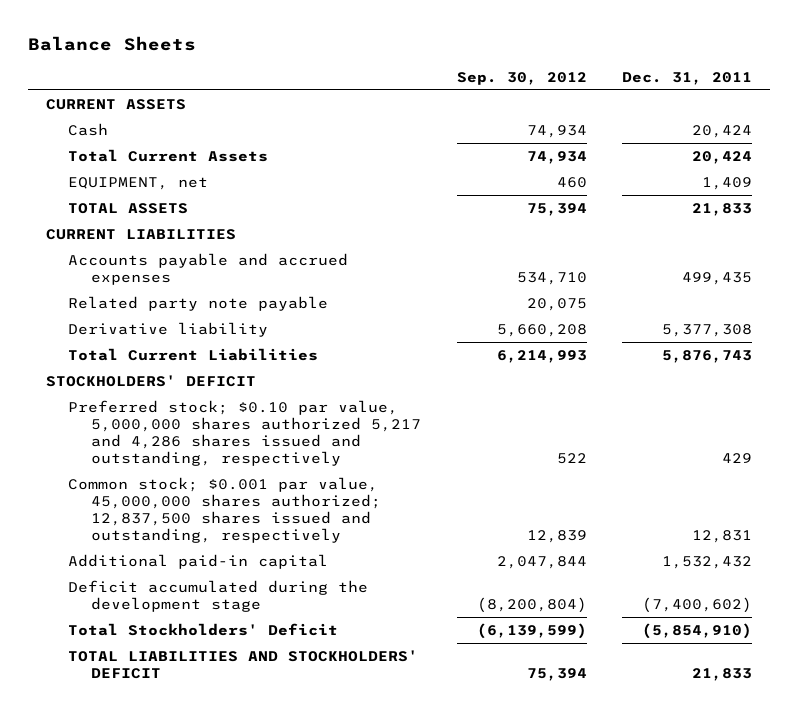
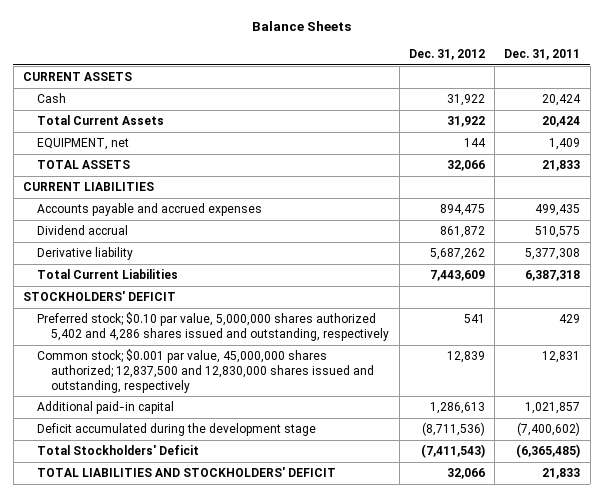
- | Sep. 30, 2012 | Dec. 31, 2011
+ | Dec. 31, 2012 | Dec. 31, 2011
- Related party note payable | 20,075 |
+ Dividend accrual | 861,872 | 510,575
- Total Current Liabilities | 6,214,993 | 5,876,743
+ Total Current Liabilities | 7,443,609 | 6,387,318
- Preferred stock; $0.10 par value, 5,000,000 shares authorized 5,217 and 4,286 shares issued and outstanding, respectively | 522 | 429
- Common stock; $0.001 par value, 45,000,000 shares authorized; 12,837,500 shares issued and outstanding, respectively | 12,839 | 12,831
- Additional paid-in capital | 2,047,844 | 1,532,432
+ Preferred stock; $0.10 par value, 5,000,000 shares authorized 5,402 and 4,286 shares issued and outstanding, respectively | 541 | 429
+ Common stock; $0.001 par value, 45,000,000 shares authorized; 12,837,500 and 12,830,000 shares issued and outstanding, respectively | 12,839 | 12,831
+ Additional paid-in capital | 1,286,613 | 1,021,857
- Total Stockholders' Deficit | (6,139,599) | (5,854,910)
+ Total Stockholders' Deficit | (7,411,543) | (6,365,485)

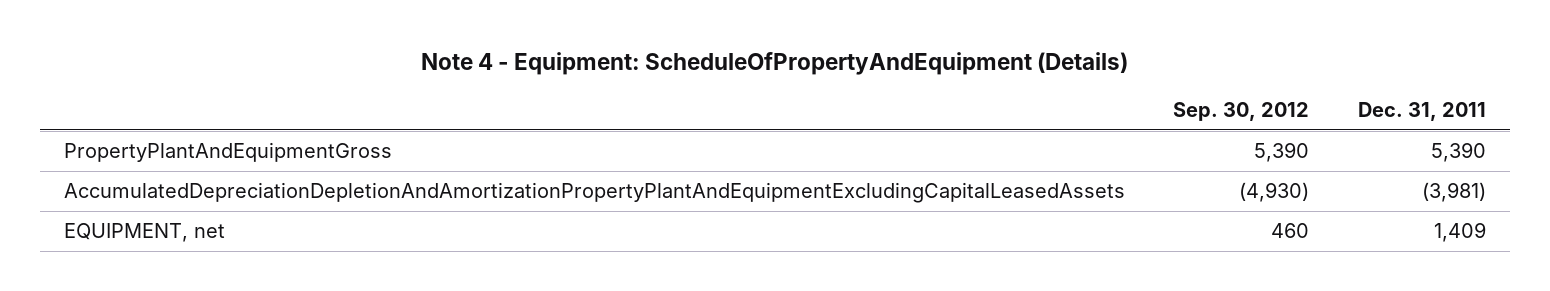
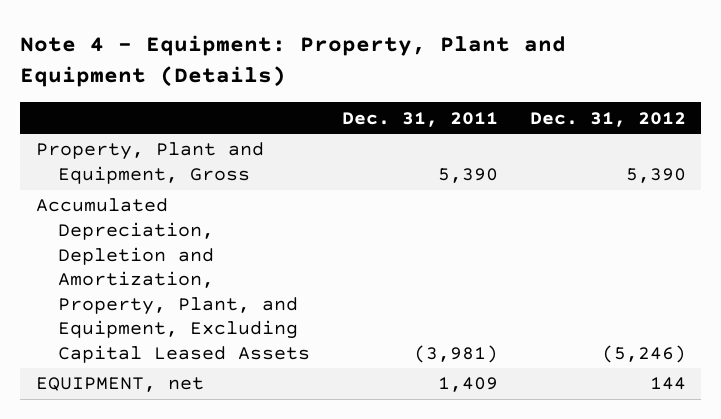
- Note 4 - Equipment: ScheduleOfPropertyAndEquipment (Details)
+ Note 4 - Equipment: Property, Plant and Equipment (Details)
- | Sep. 30, 2012 | Dec. 31, 2011
+ | Dec. 31, 2011 | Dec. 31, 2012
- PropertyPlantAndEquipmentGross | 5,390 | 5,390
- AccumulatedDepreciationDepletionAndAmortizationPropertyPlantAndEquipmentExcludingCapitalLeasedAssets | (4,930) | (3,981)
+ Property, Plant and Equipment, Gross | 5,390 | 5,390
+ Accumulated Depreciation, Depletion and Amortization, Property, Plant, and Equipment, Excluding Capital Leased Assets | (3,981) | (5,246)

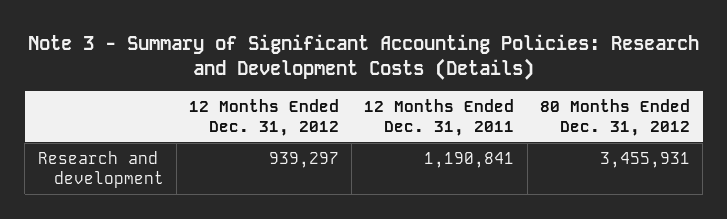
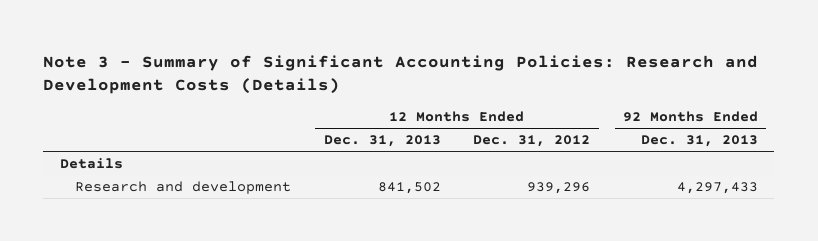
- | 12 Months Ended Dec. 31, 2012 | 12 Months Ended Dec. 31, 2011 | 80 Months Ended Dec. 31, 2012
+ | 12 Months Ended Dec. 31, 2013 | 12 Months Ended Dec. 31, 2012 | 92 Months Ended Dec. 31, 2013
- Research and development | 939,297 | 1,190,841 | 3,455,931
+ Details
+ Research and development | 841,502 | 939,296 | 4,297,433

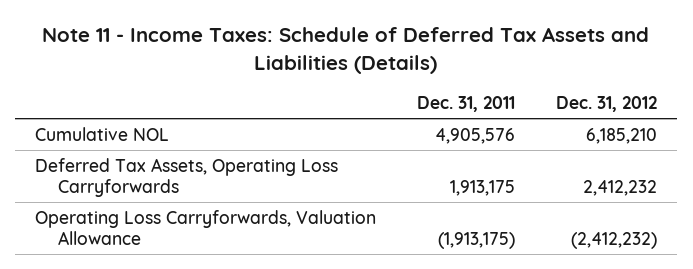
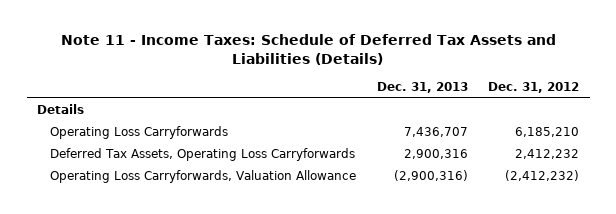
- | Dec. 31, 2011 | Dec. 31, 2012
+ | Dec. 31, 2013 | Dec. 31, 2012
- Cumulative NOL | 4,905,576 | 6,185,210
+ Details
+ Operating Loss Carryforwards | 7,436,707 | 6,185,210

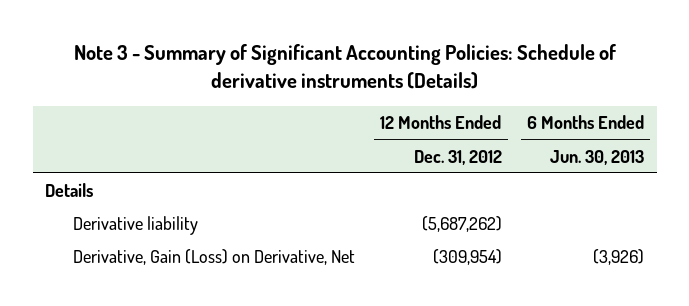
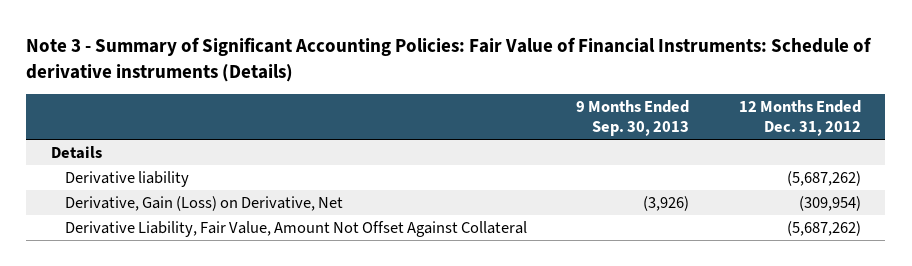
- Note 3 - Summary of Significant Accounting Policies: Schedule of derivative instruments (Details)
+ Note 3 - Summary of Significant Accounting Policies: Fair Value of Financial Instruments: Schedule of derivative instruments (Details)
- | 12 Months Ended Dec. 31, 2012 | 6 Months Ended Jun. 30, 2013
+ | 9 Months Ended Sep. 30, 2013 | 12 Months Ended Dec. 31, 2012
+ Derivative Liability, Fair Value, Amount Not Offset Against Collateral | | (5,687,262)

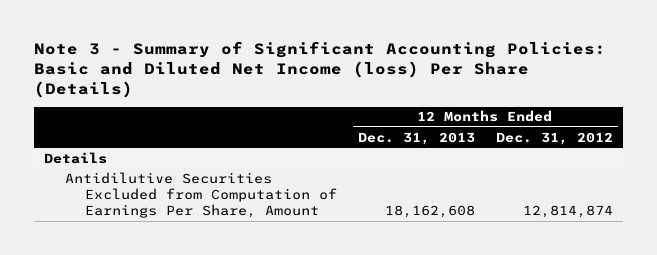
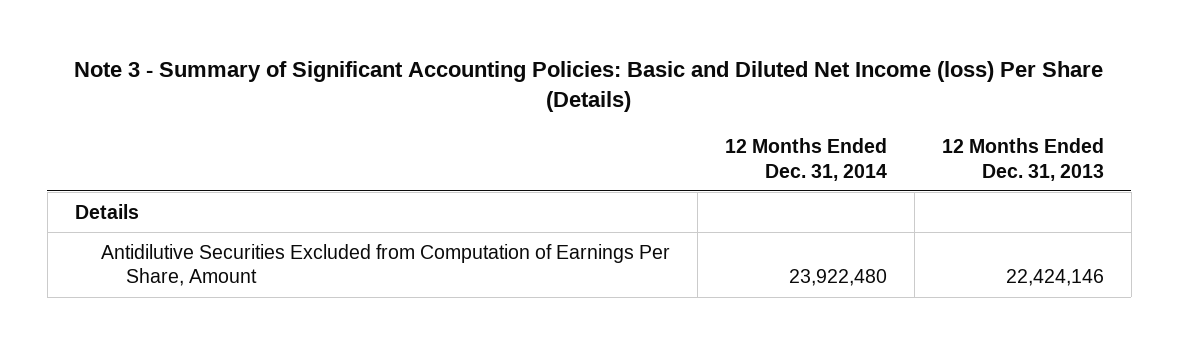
- | 12 Months Ended Dec. 31, 2013 | 12 Months Ended Dec. 31, 2012
+ | 12 Months Ended Dec. 31, 2014 | 12 Months Ended Dec. 31, 2013
- Antidilutive Securities Excluded from Computation of Earnings Per Share, Amount | 18,162,608 | 12,814,874
+ Antidilutive Securities Excluded from Computation of Earnings Per Share, Amount | 23,922,480 | 22,424,146

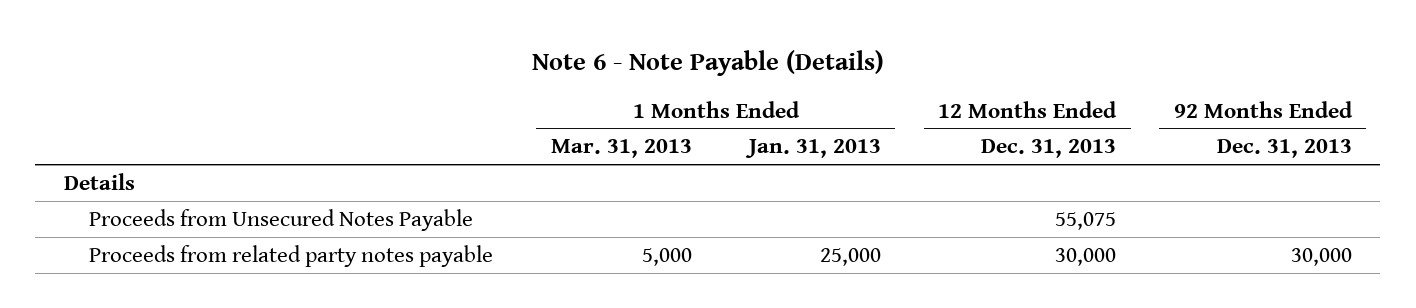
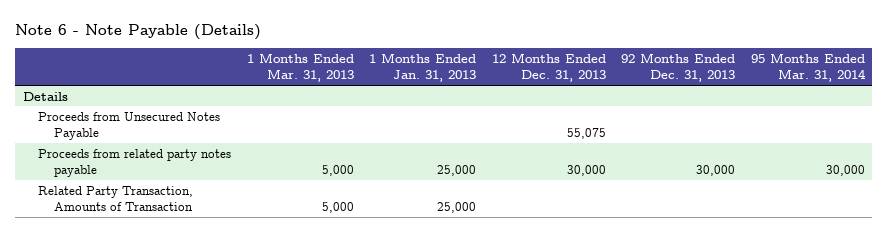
- | 1 Months Ended Mar. 31, 2013 | 1 Months Ended Jan. 31, 2013 | 12 Months Ended Dec. 31, 2013 | 92 Months Ended Dec. 31, 2013
+ | 1 Months Ended Mar. 31, 2013 | 1 Months Ended Jan. 31, 2013 | 12 Months Ended Dec. 31, 2013 | 92 Months Ended Dec. 31, 2013 | 95 Months Ended Mar. 31, 2014
+ Related Party Transaction, Amounts of Transaction | 5,000 | 25,000 | | |

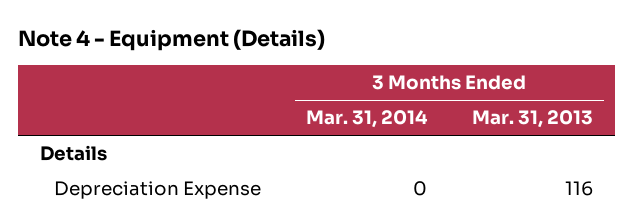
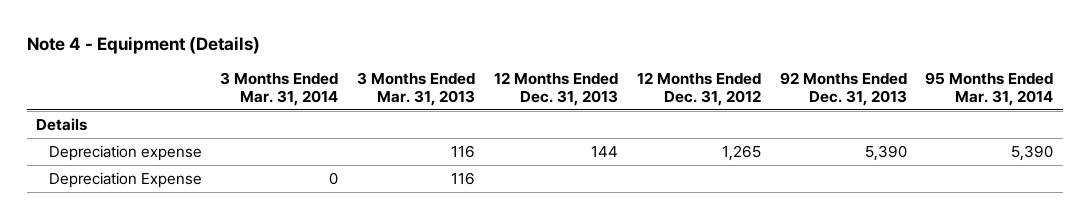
- | 3 Months Ended Mar. 31, 2014 | 3 Months Ended Mar. 31, 2013
+ | 3 Months Ended Mar. 31, 2014 | 3 Months Ended Mar. 31, 2013 | 12 Months Ended Dec. 31, 2013 | 12 Months Ended Dec. 31, 2012 | 92 Months Ended Dec. 31, 2013 | 95 Months Ended Mar. 31, 2014
+ Depreciation expense | | 116 | 144 | 1,265 | 5,390 | 5,390

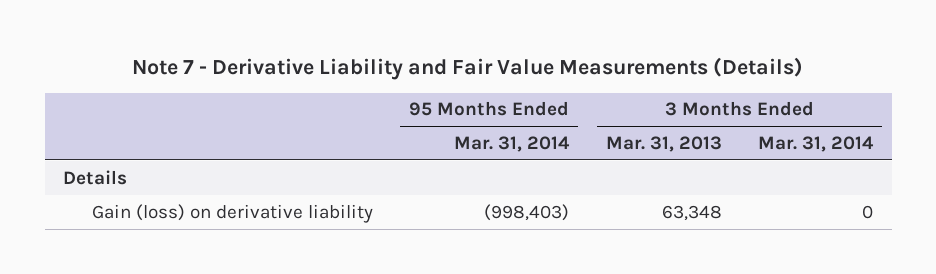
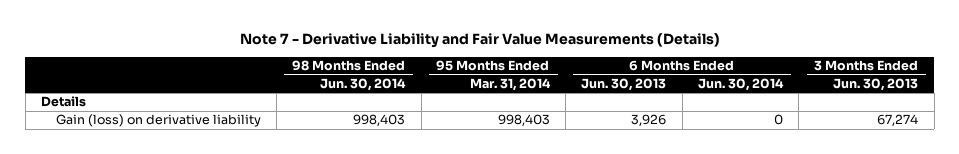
- | 95 Months Ended Mar. 31, 2014 | 3 Months Ended Mar. 31, 2013 | 3 Months Ended Mar. 31, 2014
+ | 98 Months Ended Jun. 30, 2014 | 95 Months Ended Mar. 31, 2014 | 6 Months Ended Jun. 30, 2013 | 6 Months Ended Jun. 30, 2014 | 3 Months Ended Jun. 30, 2013
- Gain (loss) on derivative liability | (998,403) | 63,348 | 0
+ Gain (loss) on derivative liability | 998,403 | 998,403 | 3,926 | 0 | 67,274

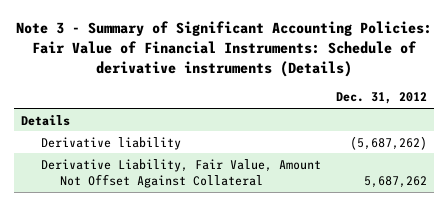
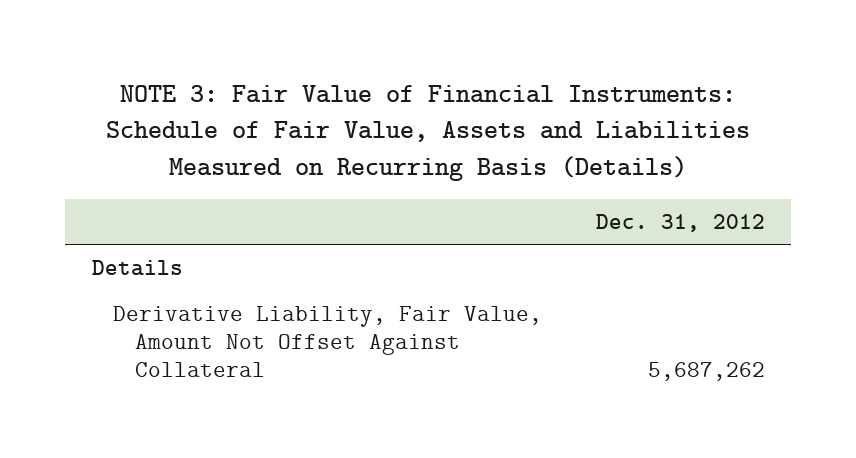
- Note 3 - Summary of Significant Accounting Policies: Fair Value of Financial Instruments: Schedule of derivative instruments (Details)
+ NOTE 3: Fair Value of Financial Instruments: Schedule of Fair Value, Assets and Liabilities Measured on Recurring Basis (Details)
- Derivative liability | (5,687,262)

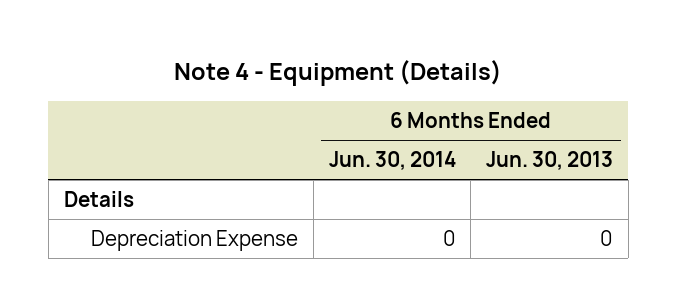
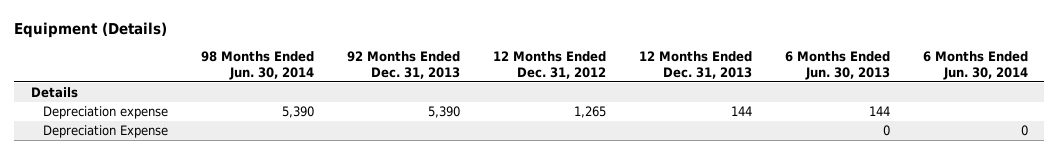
- Note 4 - Equipment (Details)
+ Equipment (Details)
- | 6 Months Ended Jun. 30, 2014 | 6 Months Ended Jun. 30, 2013
+ | 98 Months Ended Jun. 30, 2014 | 92 Months Ended Dec. 31, 2013 | 12 Months Ended Dec. 31, 2012 | 12 Months Ended Dec. 31, 2013 | 6 Months Ended Jun. 30, 2013 | 6 Months Ended Jun. 30, 2014
+ Depreciation expense | 5,390 | 5,390 | 1,265 | 144 | 144 |

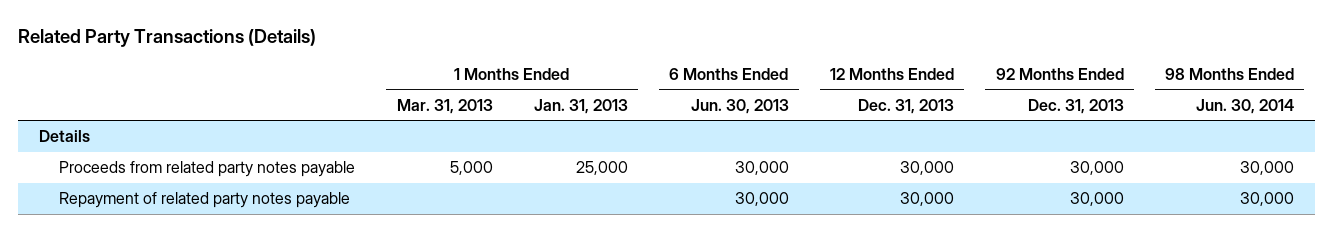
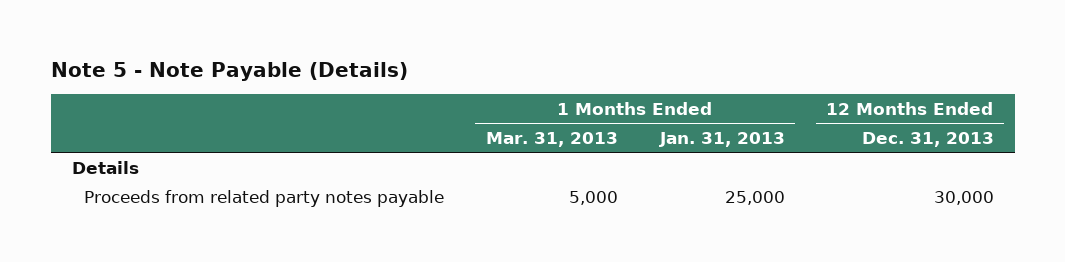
- Related Party Transactions (Details)
+ Note 5 - Note Payable (Details)
- | 1 Months Ended Mar. 31, 2013 | 1 Months Ended Jan. 31, 2013 | 6 Months Ended Jun. 30, 2013 | 12 Months Ended Dec. 31, 2013 | 92 Months Ended Dec. 31, 2013 | 98 Months Ended Jun. 30, 2014
+ | 1 Months Ended Mar. 31, 2013 | 1 Months Ended Jan. 31, 2013 | 12 Months Ended Dec. 31, 2013
- Repayment of related party notes payable | | | 30,000 | 30,000 | 30,000 | 30,000

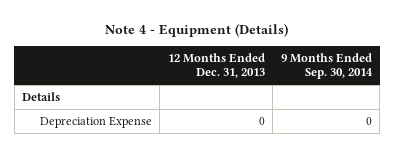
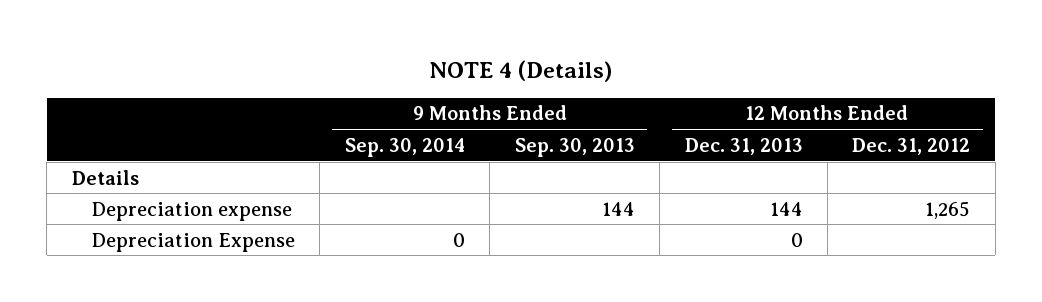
- Note 4 - Equipment (Details)
+ NOTE 4 (Details)
- | 12 Months Ended Dec. 31, 2013 | 9 Months Ended Sep. 30, 2014
+ | 9 Months Ended Sep. 30, 2014 | 9 Months Ended Sep. 30, 2013 | 12 Months Ended Dec. 31, 2013 | 12 Months Ended Dec. 31, 2012
+ Depreciation expense | | 144 | 144 | 1,265

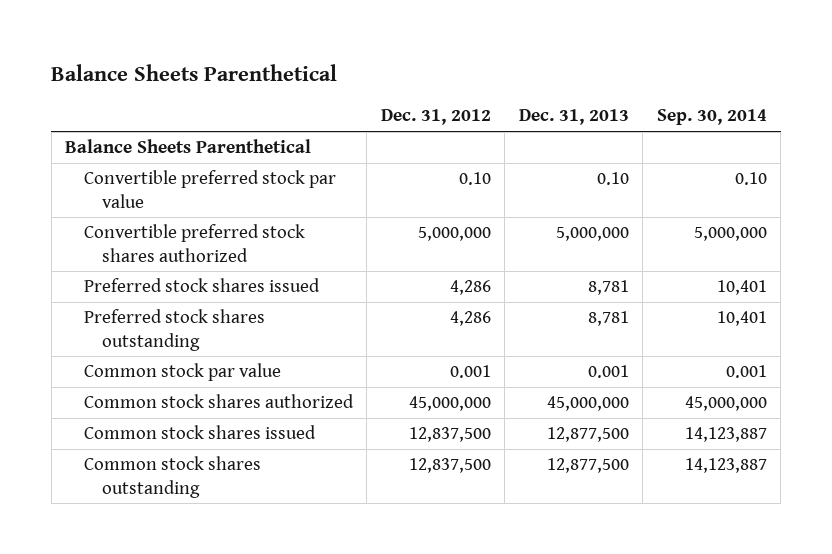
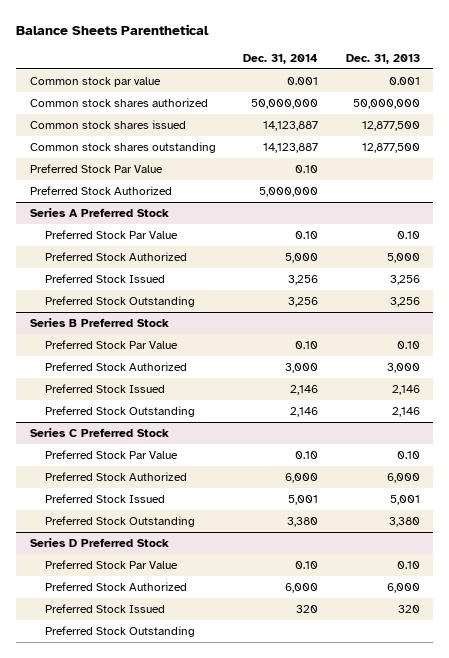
- | Dec. 31, 2012 | Dec. 31, 2013 | Sep. 30, 2014
+ | Dec. 31, 2014 | Dec. 31, 2013
- Balance Sheets Parenthetical
- Convertible preferred stock par value | 0.10 | 0.10 | 0.10
- Convertible preferred stock shares authorized | 5,000,000 | 5,000,000 | 5,000,000
- Preferred stock shares issued | 4,286 | 8,781 | 10,401
- Preferred stock shares outstanding | 4,286 | 8,781 | 10,401
- Common stock shares authorized | 45,000,000 | 45,000,000 | 45,000,000
+ Common stock shares authorized | 50,000,000 | 50,000,000
+ Preferred Stock Par Value | 0.10 |
+ Preferred Stock Authorized | 5,000,000 |
+ Series A Preferred Stock
+ Preferred Stock Par Value | 0.10 | 0.10
+ Preferred Stock Authorized | 5,000 | 5,000
+ Preferred Stock Issued | 3,256 | 3,256
+ Preferred Stock Outstanding | 3,256 | 3,256
+ Series B Preferred Stock
+ Preferred Stock Par Value | 0.10 | 0.10
+ Preferred Stock Authorized | 3,000 | 3,000
+ Preferred Stock Issued | 2,146 | 2,146
+ Preferred Stock Outstanding | 2,146 | 2,146
+ Series C Preferred Stock
+ Preferred Stock Par Value | 0.10 | 0.10
+ Preferred Stock Authorized | 6,000 | 6,000
+ Preferred Stock Issued | 5,001 | 5,001
+ Preferred Stock Outstanding | 3,380 | 3,380
+ Series D Preferred Stock
+ Preferred Stock Par Value | 0.10 | 0.10
+ Preferred Stock Authorized | 6,000 | 6,000
+ Preferred Stock Issued | 320 | 320
+ Preferred Stock Outstanding

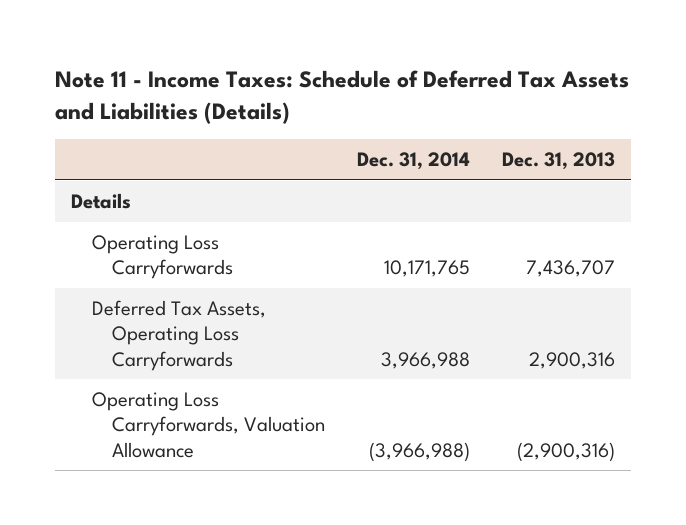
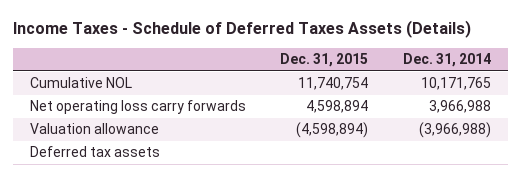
- Note 11 - Income Taxes: Schedule of Deferred Tax Assets and Liabilities (Details)
+ Income Taxes - Schedule of Deferred Taxes Assets (Details)
- | Dec. 31, 2014 | Dec. 31, 2013
+ | Dec. 31, 2015 | Dec. 31, 2014
- Details
- Operating Loss Carryforwards | 10,171,765 | 7,436,707
- Deferred Tax Assets, Operating Loss Carryforwards | 3,966,988 | 2,900,316
- Operating Loss Carryforwards, Valuation Allowance | (3,966,988) | (2,900,316)
+ Cumulative NOL | 11,740,754 | 10,171,765
+ Net operating loss carry forwards | 4,598,894 | 3,966,988
+ Valuation allowance | (4,598,894) | (3,966,988)
+ Deferred tax assets

